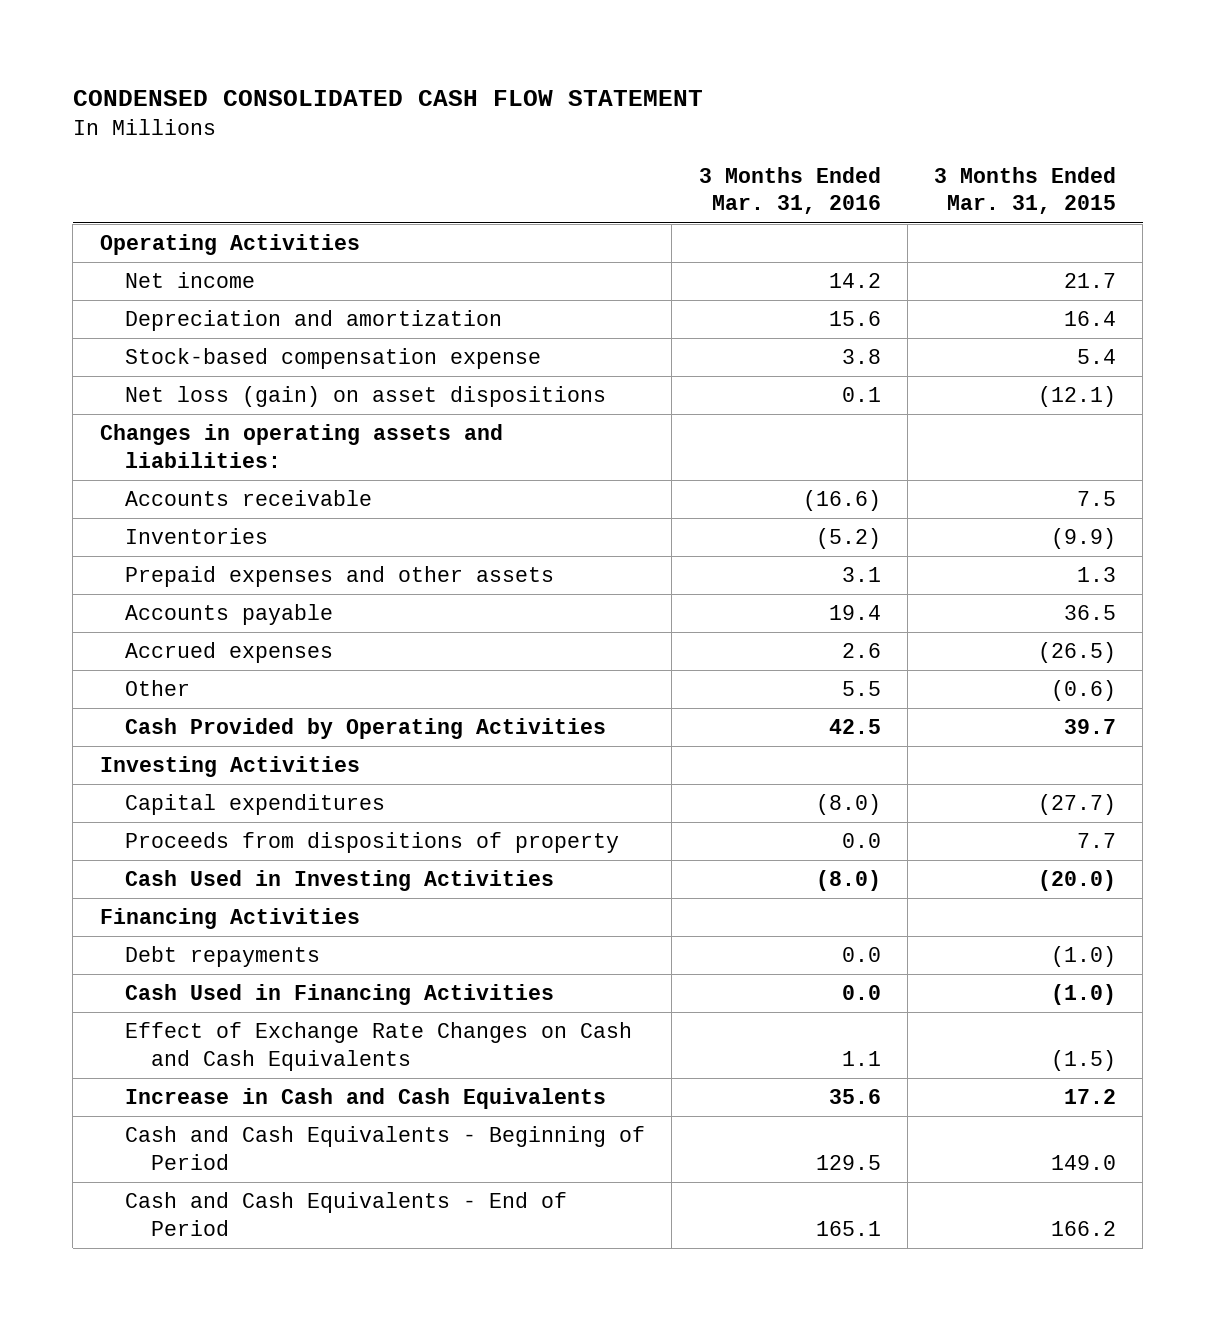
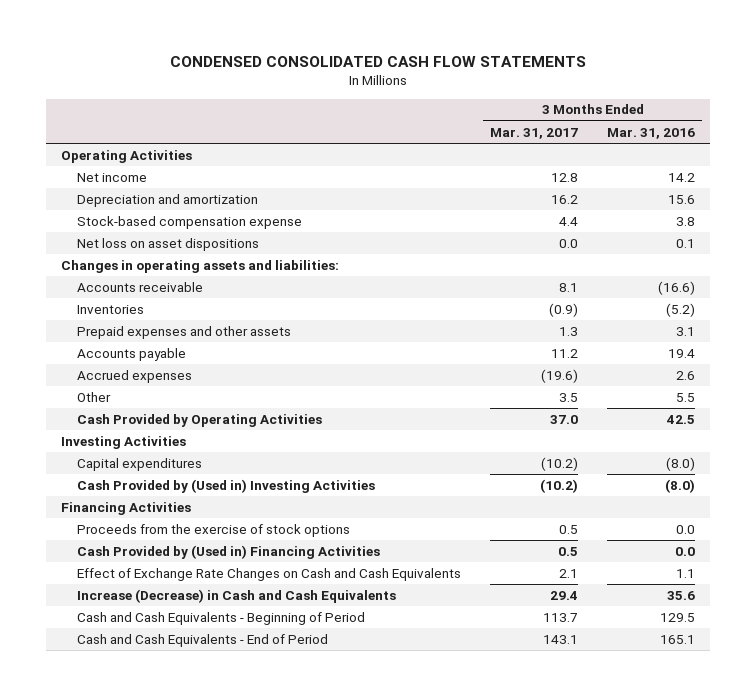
- CONDENSED CONSOLIDATED CASH FLOW STATEMENT
+ CONDENSED CONSOLIDATED CASH FLOW STATEMENTS
- | 3 Months Ended Mar. 31, 2016 | 3 Months Ended Mar. 31, 2015
+ | 3 Months Ended Mar. 31, 2017 | 3 Months Ended Mar. 31, 2016
- Net loss (gain) on asset dispositions | 0.1 | (12.1)
+ Net loss on asset dispositions | 0.0 | 0.1
- Proceeds from dispositions of property | 0.0 | 7.7
- Cash Used in Investing Activities | (8.0) | (20.0)
+ Cash Provided by (Used in) Investing Activities | (10.2) | (8.0)
- Debt repayments | 0.0 | (1.0)
- Cash Used in Financing Activities | 0.0 | (1.0)
+ Proceeds from the exercise of stock options | 0.5 | 0.0
+ Cash Provided by (Used in) Financing Activities | 0.5 | 0.0
- Increase in Cash and Cash Equivalents | 35.6 | 17.2
+ Increase (Decrease) in Cash and Cash Equivalents | 29.4 | 35.6

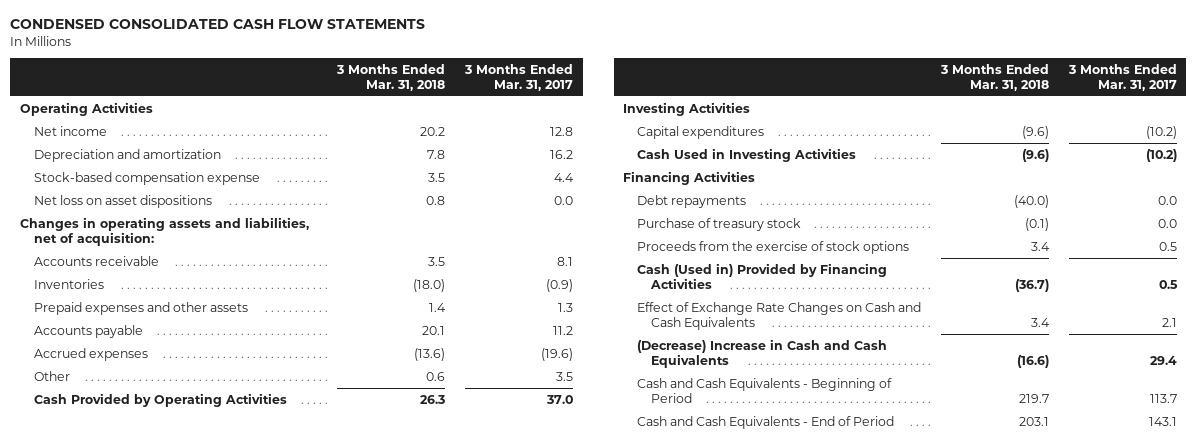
- | 3 Months Ended Mar. 31, 2017 | 3 Months Ended Mar. 31, 2016
+ | 3 Months Ended Mar. 31, 2018 | 3 Months Ended Mar. 31, 2017
- Changes in operating assets and liabilities:
+ Changes in operating assets and liabilities, net of acquisition:
- Cash Provided by (Used in) Investing Activities | (10.2) | (8.0)
+ Cash Used in Investing Activities | (9.6) | (10.2)
+ Debt repayments | (40.0) | 0.0
+ Purchase of treasury stock | (0.1) | 0.0
- Cash Provided by (Used in) Financing Activities | 0.5 | 0.0
+ Cash (Used in) Provided by Financing Activities | (36.7) | 0.5
- Increase (Decrease) in Cash and Cash Equivalents | 29.4 | 35.6
+ (Decrease) Increase in Cash and Cash Equivalents | (16.6) | 29.4

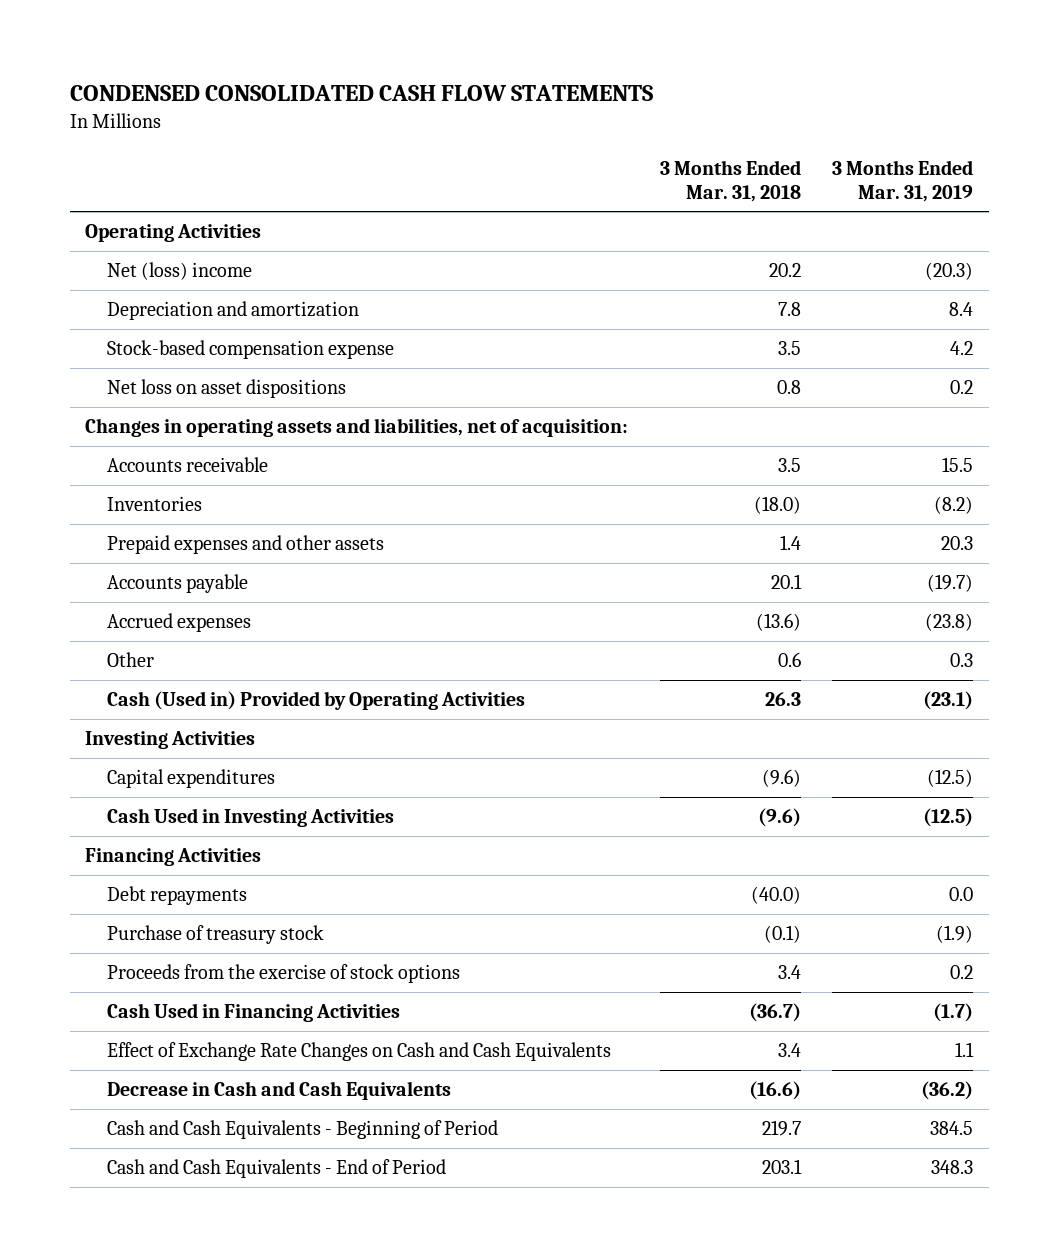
- | 3 Months Ended Mar. 31, 2018 | 3 Months Ended Mar. 31, 2017
+ | 3 Months Ended Mar. 31, 2018 | 3 Months Ended Mar. 31, 2019
- Net income | 20.2 | 12.8
+ Net (loss) income | 20.2 | (20.3)
- Cash Provided by Operating Activities | 26.3 | 37.0
+ Cash (Used in) Provided by Operating Activities | 26.3 | (23.1)
- Cash (Used in) Provided by Financing Activities | (36.7) | 0.5
+ Cash Used in Financing Activities | (36.7) | (1.7)
- (Decrease) Increase in Cash and Cash Equivalents | (16.6) | 29.4
+ Decrease in Cash and Cash Equivalents | (16.6) | (36.2)

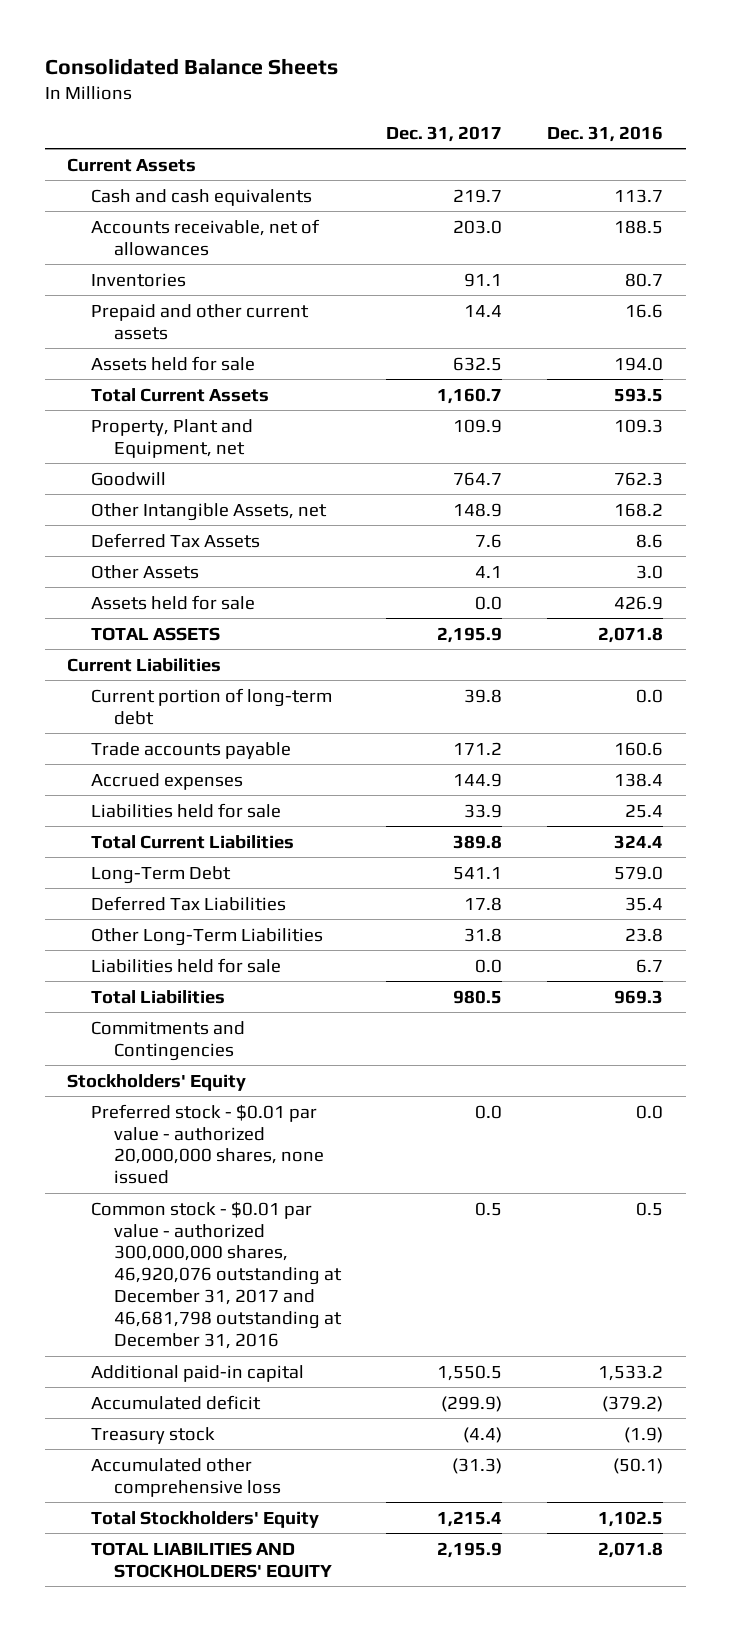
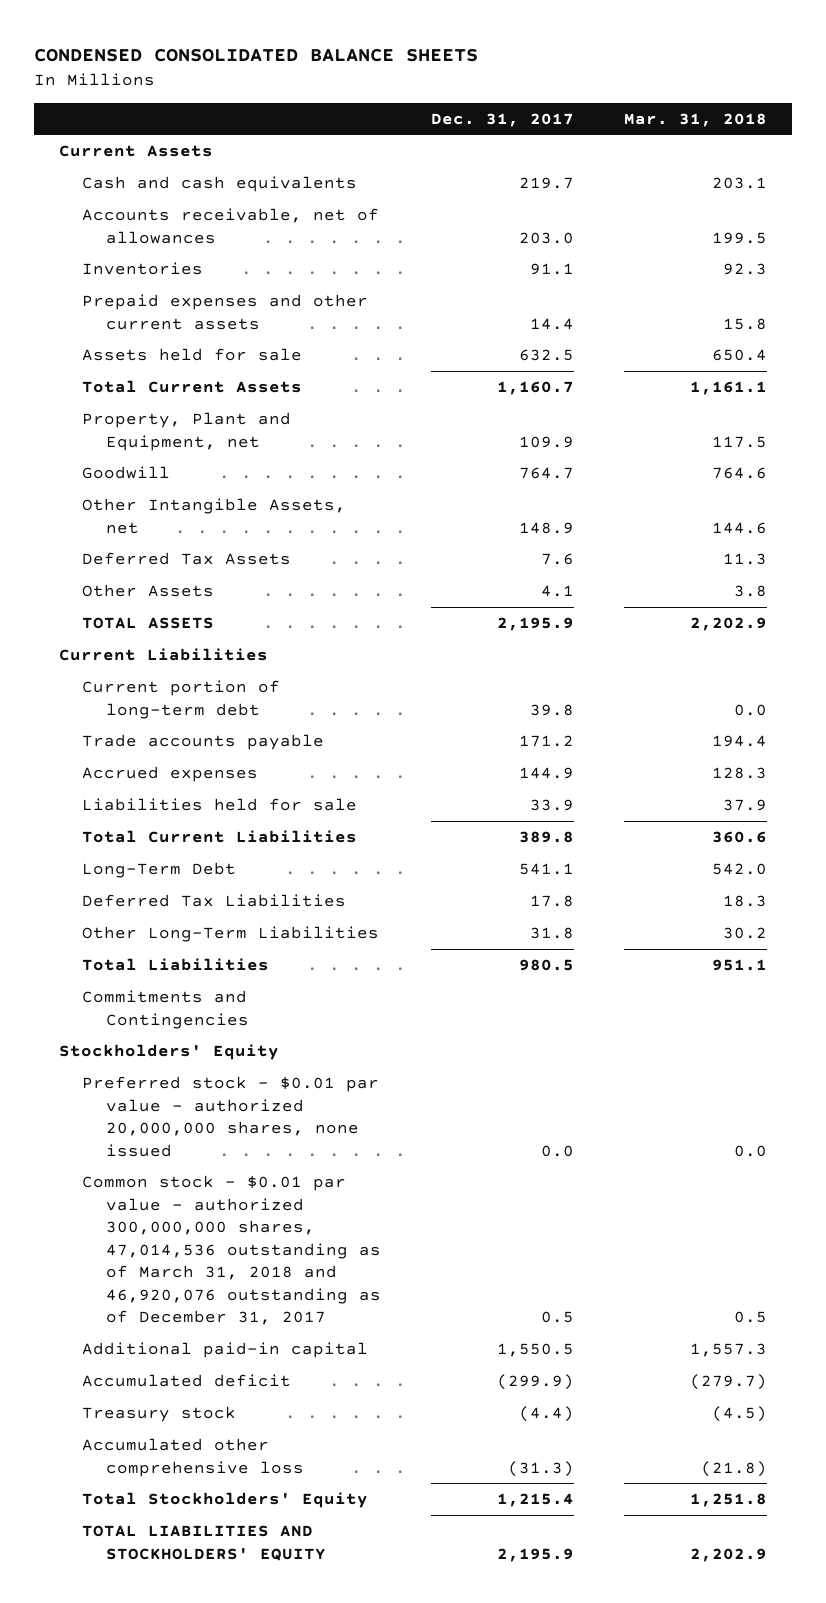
- Consolidated Balance Sheets
+ CONDENSED CONSOLIDATED BALANCE SHEETS
- | Dec. 31, 2017 | Dec. 31, 2016
+ | Dec. 31, 2017 | Mar. 31, 2018
- Prepaid and other current assets | 14.4 | 16.6
+ Prepaid expenses and other current assets | 14.4 | 15.8
- Assets held for sale | 0.0 | 426.9
- Liabilities held for sale | 0.0 | 6.7
- Common stock - $0.01 par value - authorized 300,000,000 shares, 46,920,076 outstanding at December 31, 2017 and 46,681,798 outstanding at December 31, 2016 | 0.5 | 0.5
+ Common stock - $0.01 par value - authorized 300,000,000 shares, 47,014,536 outstanding as of March 31, 2018 and 46,920,076 outstanding as of December 31, 2017 | 0.5 | 0.5

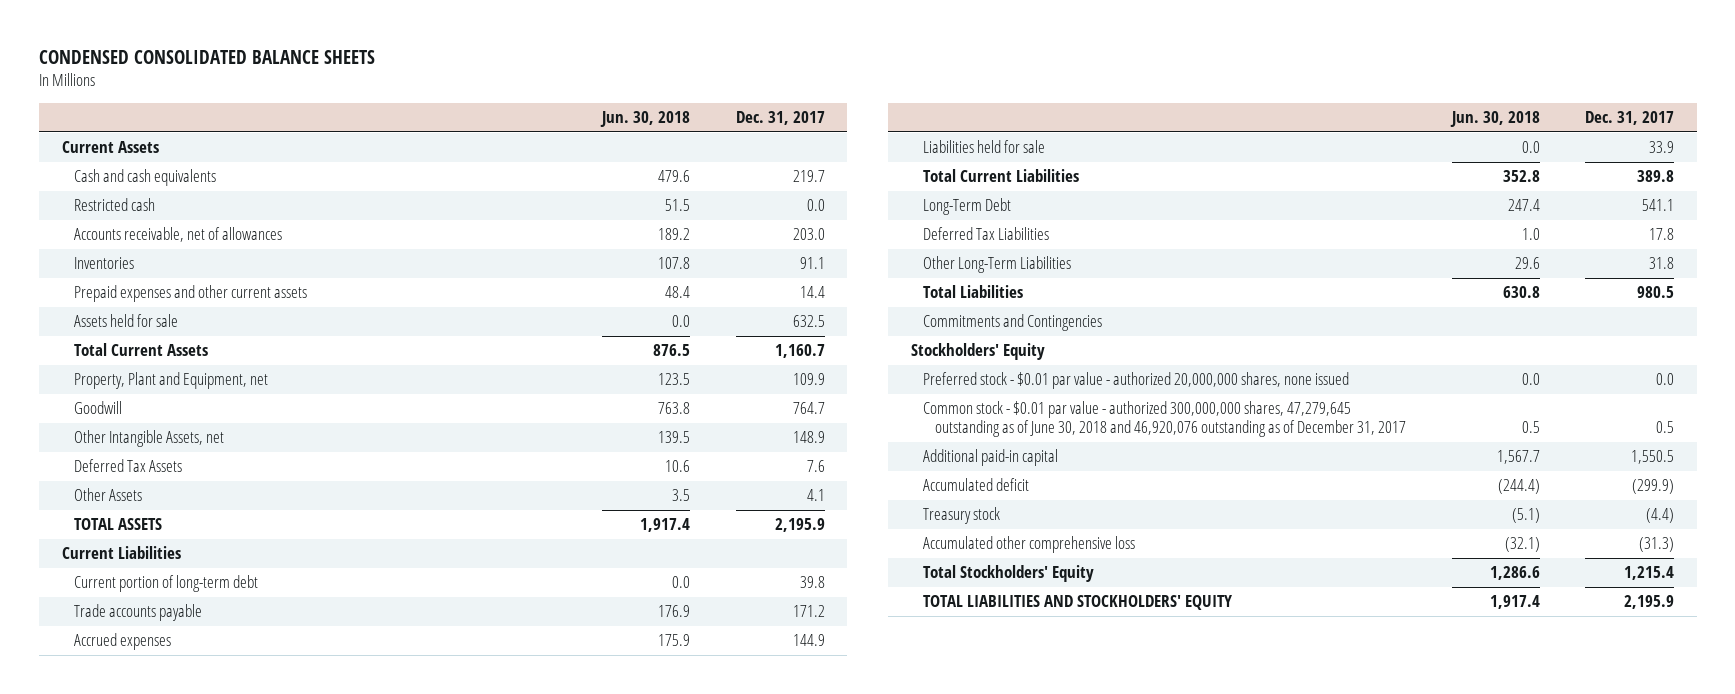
- | Dec. 31, 2017 | Mar. 31, 2018
+ | Jun. 30, 2018 | Dec. 31, 2017
+ Restricted cash | 51.5 | 0.0
- Common stock - $0.01 par value - authorized 300,000,000 shares, 47,014,536 outstanding as of March 31, 2018 and 46,920,076 outstanding as of December 31, 2017 | 0.5 | 0.5
+ Common stock - $0.01 par value - authorized 300,000,000 shares, 47,279,645 outstanding as of June 30, 2018 and 46,920,076 outstanding as of December 31, 2017 | 0.5 | 0.5

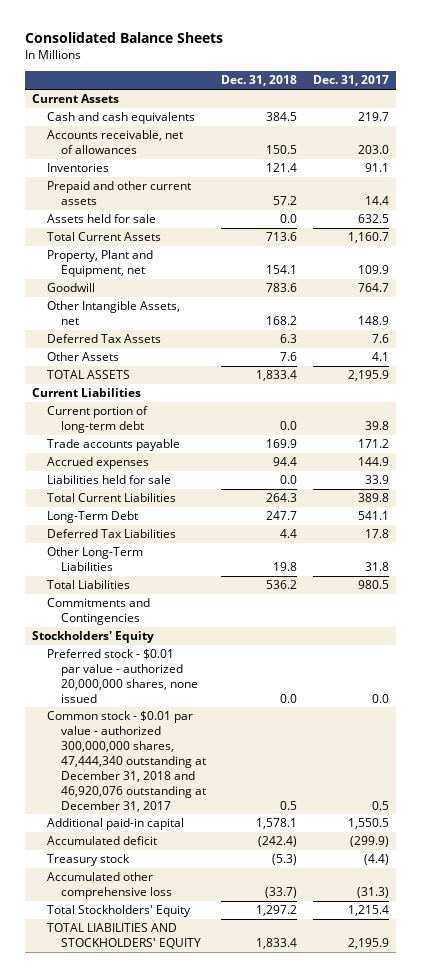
- CONDENSED CONSOLIDATED BALANCE SHEETS
+ Consolidated Balance Sheets
- | Jun. 30, 2018 | Dec. 31, 2017
+ | Dec. 31, 2018 | Dec. 31, 2017
- Restricted cash | 51.5 | 0.0
- Prepaid expenses and other current assets | 48.4 | 14.4
+ Prepaid and other current assets | 57.2 | 14.4
- Common stock - $0.01 par value - authorized 300,000,000 shares, 47,279,645 outstanding as of June 30, 2018 and 46,920,076 outstanding as of December 31, 2017 | 0.5 | 0.5
+ Common stock - $0.01 par value - authorized 300,000,000 shares, 47,444,340 outstanding at December 31, 2018 and 46,920,076 outstanding at December 31, 2017 | 0.5 | 0.5

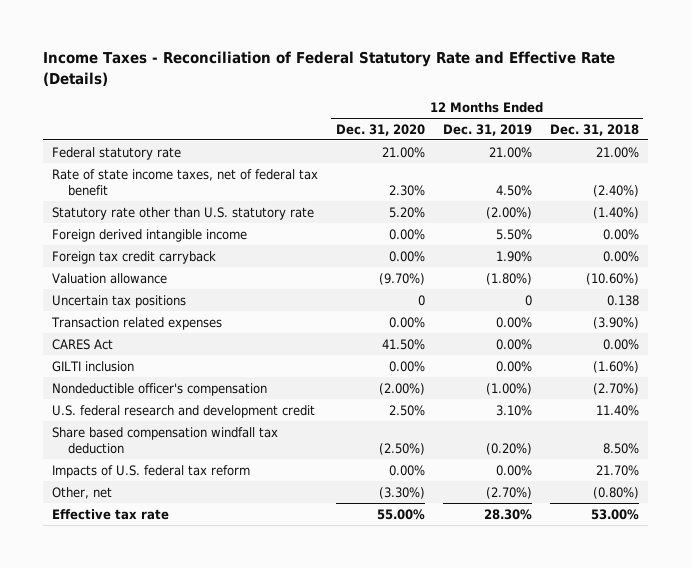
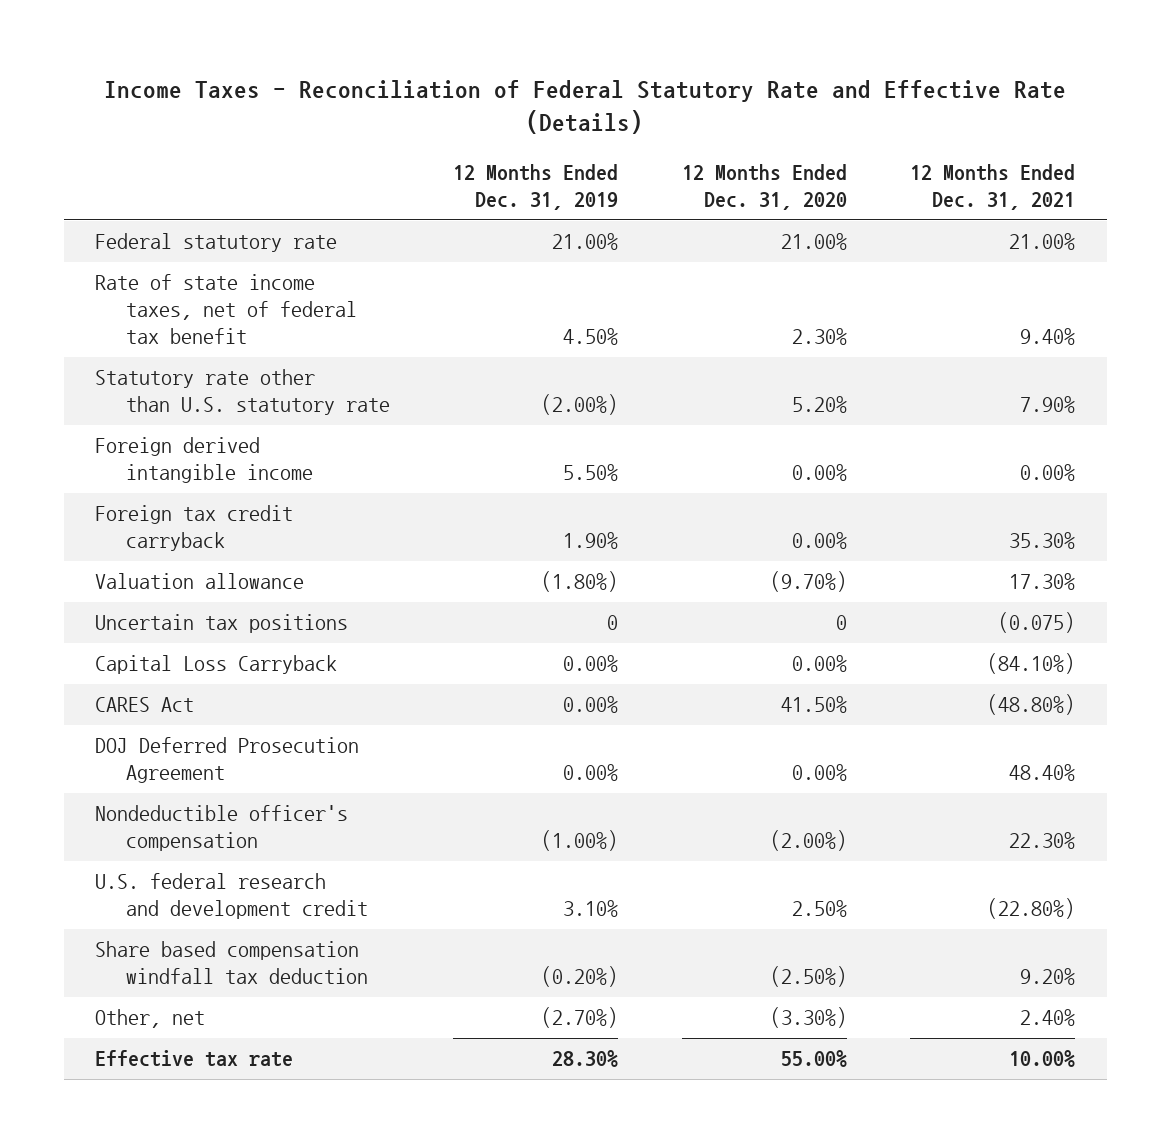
- | 12 Months Ended Dec. 31, 2020 | 12 Months Ended Dec. 31, 2019 | 12 Months Ended Dec. 31, 2018
+ | 12 Months Ended Dec. 31, 2019 | 12 Months Ended Dec. 31, 2020 | 12 Months Ended Dec. 31, 2021
- Transaction related expenses | 0.00% | 0.00% | (3.90%)
+ Capital Loss Carryback | 0.00% | 0.00% | (84.10%)
- GILTI inclusion | 0.00% | 0.00% | (1.60%)
+ DOJ Deferred Prosecution Agreement | 0.00% | 0.00% | 48.40%
- Impacts of U.S. federal tax reform | 0.00% | 0.00% | 21.70%

